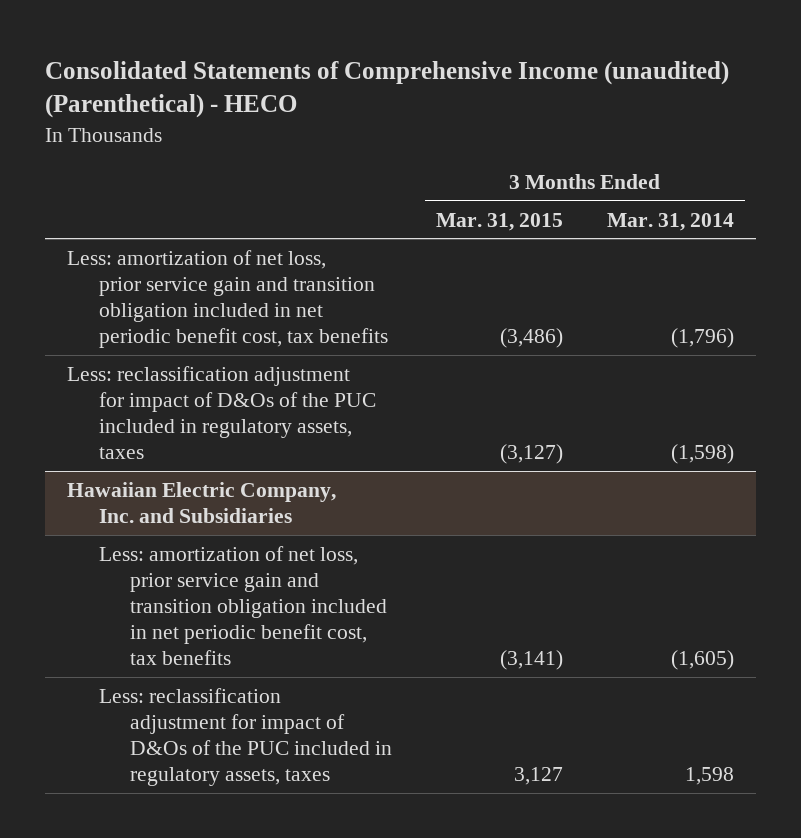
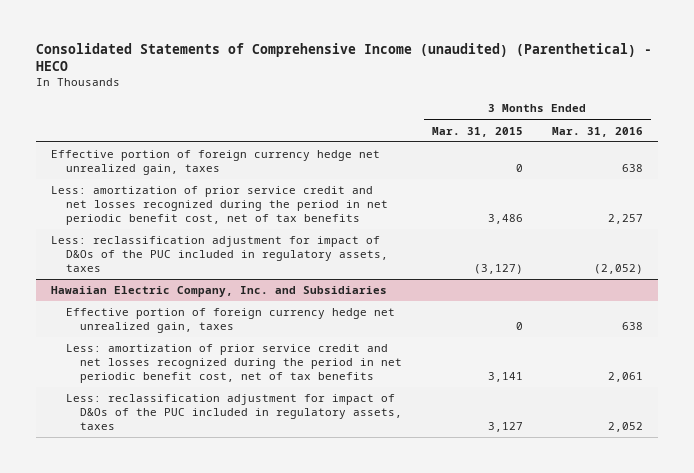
- | 3 Months Ended Mar. 31, 2015 | 3 Months Ended Mar. 31, 2014
+ | 3 Months Ended Mar. 31, 2015 | 3 Months Ended Mar. 31, 2016
- Less: amortization of net loss, prior service gain and transition obligation included in net periodic benefit cost, tax benefits | (3,486) | (1,796)
+ Effective portion of foreign currency hedge net unrealized gain, taxes | 0 | 638
+ Less: amortization of prior service credit and net losses recognized during the period in net periodic benefit cost, net of tax benefits | 3,486 | 2,257
@ Hawaiian Electric Company, Inc. and Subsidiaries
- Less: amortization of net loss, prior service gain and transition obligation included in net periodic benefit cost, tax benefits | (3,141) | (1,605)
+ Effective portion of foreign currency hedge net unrealized gain, taxes | 0 | 638
+ Less: amortization of prior service credit and net losses recognized during the period in net periodic benefit cost, net of tax benefits | 3,141 | 2,061

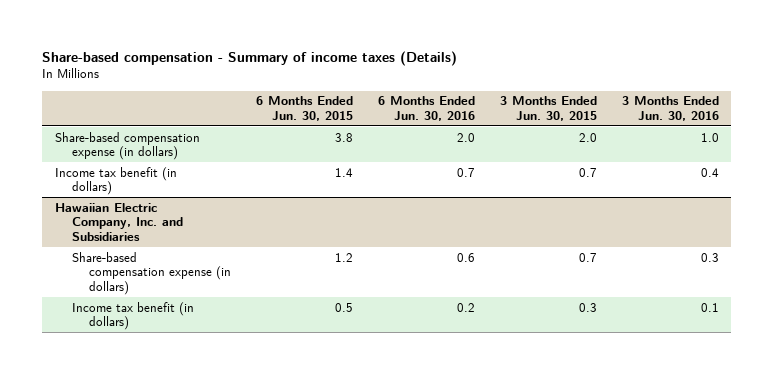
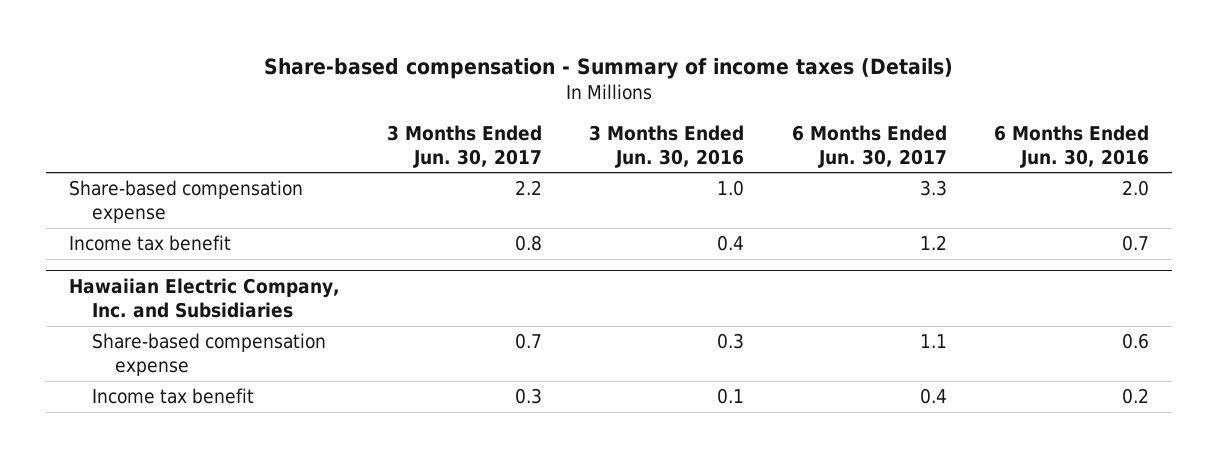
- | 6 Months Ended Jun. 30, 2015 | 6 Months Ended Jun. 30, 2016 | 3 Months Ended Jun. 30, 2015 | 3 Months Ended Jun. 30, 2016
+ | 3 Months Ended Jun. 30, 2017 | 3 Months Ended Jun. 30, 2016 | 6 Months Ended Jun. 30, 2017 | 6 Months Ended Jun. 30, 2016
- Share-based compensation expense (in dollars) | 3.8 | 2.0 | 2.0 | 1.0
- Income tax benefit (in dollars) | 1.4 | 0.7 | 0.7 | 0.4
+ Share-based compensation expense | 2.2 | 1.0 | 3.3 | 2.0
+ Income tax benefit | 0.8 | 0.4 | 1.2 | 0.7
@ Hawaiian Electric Company, Inc. and Subsidiaries
- Share-based compensation expense (in dollars) | 1.2 | 0.6 | 0.7 | 0.3
- Income tax benefit (in dollars) | 0.5 | 0.2 | 0.3 | 0.1
+ Share-based compensation expense | 0.7 | 0.3 | 1.1 | 0.6
+ Income tax benefit | 0.3 | 0.1 | 0.4 | 0.2

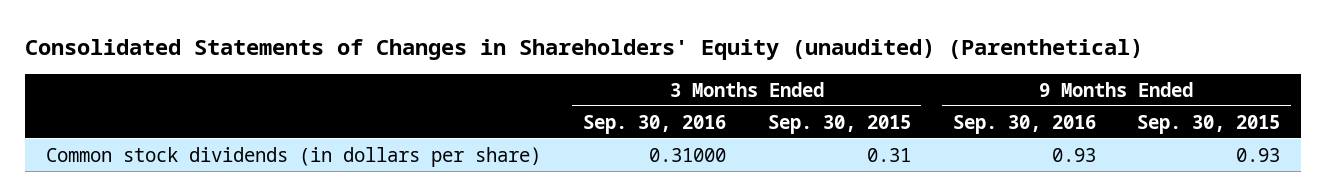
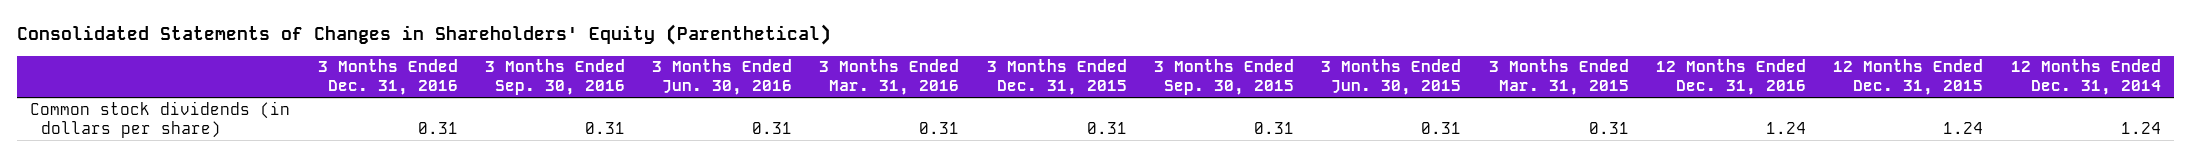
- Consolidated Statements of Changes in Shareholders' Equity (unaudited) (Parenthetical)
+ Consolidated Statements of Changes in Shareholders' Equity (Parenthetical)
- | 3 Months Ended Sep. 30, 2016 | 3 Months Ended Sep. 30, 2015 | 9 Months Ended Sep. 30, 2016 | 9 Months Ended Sep. 30, 2015
+ | 3 Months Ended Dec. 31, 2016 | 3 Months Ended Sep. 30, 2016 | 3 Months Ended Jun. 30, 2016 | 3 Months Ended Mar. 31, 2016 | 3 Months Ended Dec. 31, 2015 | 3 Months Ended Sep. 30, 2015 | 3 Months Ended Jun. 30, 2015 | 3 Months Ended Mar. 31, 2015 | 12 Months Ended Dec. 31, 2016 | 12 Months Ended Dec. 31, 2015 | 12 Months Ended Dec. 31, 2014
- Common stock dividends (in dollars per share) | 0.31000 | 0.31 | 0.93 | 0.93
+ Common stock dividends (in dollars per share) | 0.31 | 0.31 | 0.31 | 0.31 | 0.31 | 0.31 | 0.31 | 0.31 | 1.24 | 1.24 | 1.24

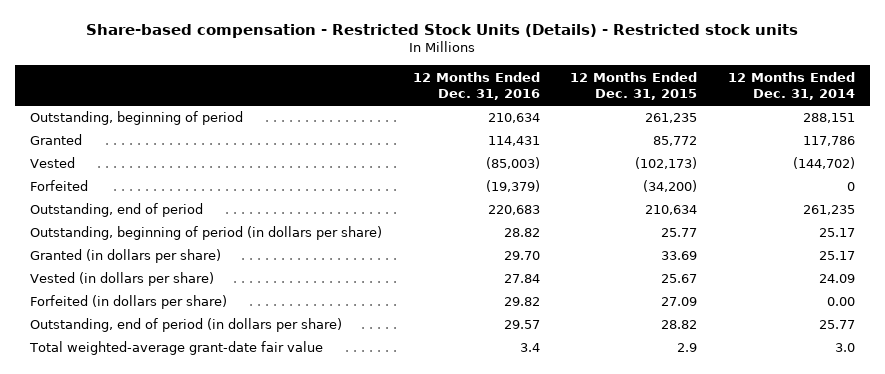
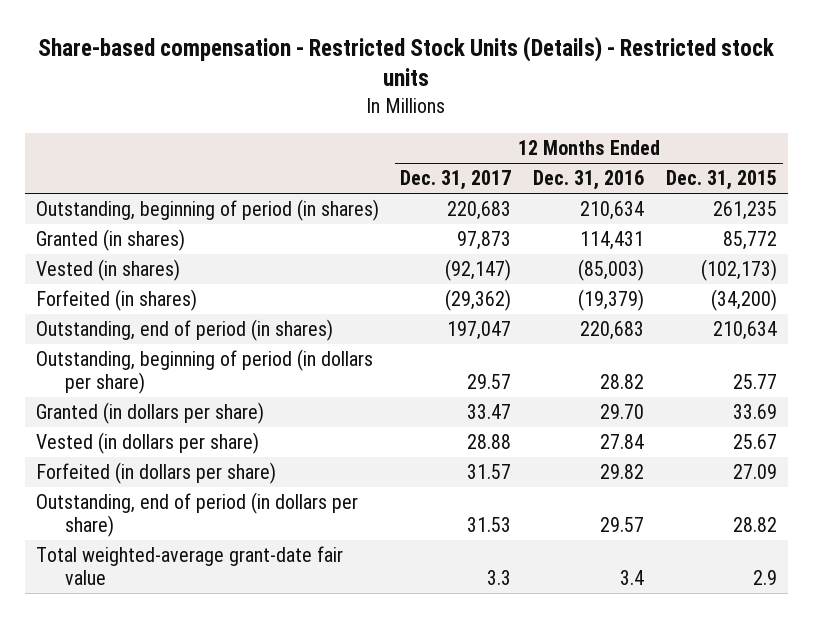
- | 12 Months Ended Dec. 31, 2016 | 12 Months Ended Dec. 31, 2015 | 12 Months Ended Dec. 31, 2014
+ | 12 Months Ended Dec. 31, 2017 | 12 Months Ended Dec. 31, 2016 | 12 Months Ended Dec. 31, 2015
- Outstanding, beginning of period | 210,634 | 261,235 | 288,151
- Granted | 114,431 | 85,772 | 117,786
- Vested | (85,003) | (102,173) | (144,702)
- Forfeited | (19,379) | (34,200) | 0
- Outstanding, end of period | 220,683 | 210,634 | 261,235
+ Outstanding, beginning of period (in shares) | 220,683 | 210,634 | 261,235
+ Granted (in shares) | 97,873 | 114,431 | 85,772
+ Vested (in shares) | (92,147) | (85,003) | (102,173)
+ Forfeited (in shares) | (29,362) | (19,379) | (34,200)
+ Outstanding, end of period (in shares) | 197,047 | 220,683 | 210,634

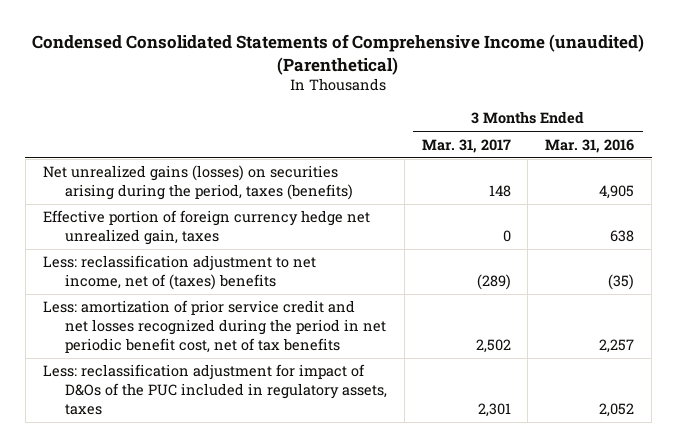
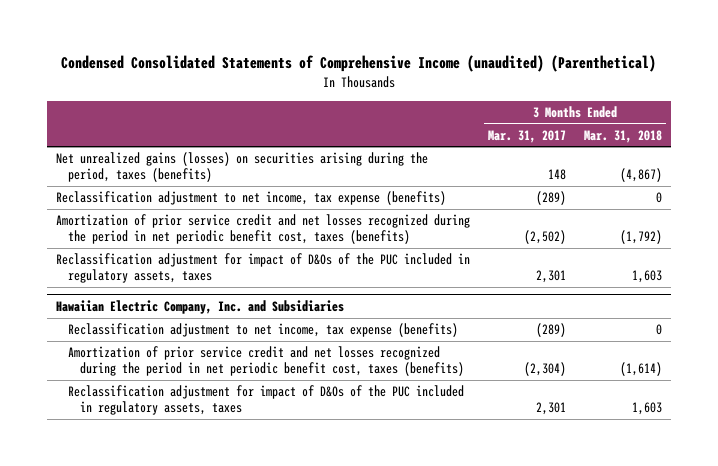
- | 3 Months Ended Mar. 31, 2017 | 3 Months Ended Mar. 31, 2016
+ | 3 Months Ended Mar. 31, 2017 | 3 Months Ended Mar. 31, 2018
- Effective portion of foreign currency hedge net unrealized gain, taxes | 0 | 638
- Less: reclassification adjustment to net income, net of (taxes) benefits | (289) | (35)
- Less: amortization of prior service credit and net losses recognized during the period in net periodic benefit cost, net of tax benefits | 2,502 | 2,257
- Less: reclassification adjustment for impact of D&Os of the PUC included in regulatory assets, taxes | 2,301 | 2,052
+ Reclassification adjustment to net income, tax expense (benefits) | (289) | 0
+ Amortization of prior service credit and net losses recognized during the period in net periodic benefit cost, taxes (benefits) | (2,502) | (1,792)
+ Reclassification adjustment for impact of D&Os of the PUC included in regulatory assets, taxes | 2,301 | 1,603
+ Hawaiian Electric Company, Inc. and Subsidiaries
+ Reclassification adjustment to net income, tax expense (benefits) | (289) | 0
+ Amortization of prior service credit and net losses recognized during the period in net periodic benefit cost, taxes (benefits) | (2,304) | (1,614)
+ Reclassification adjustment for impact of D&Os of the PUC included in regulatory assets, taxes | 2,301 | 1,603

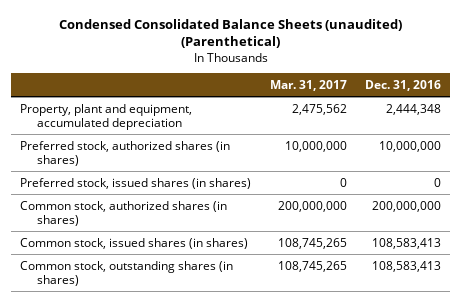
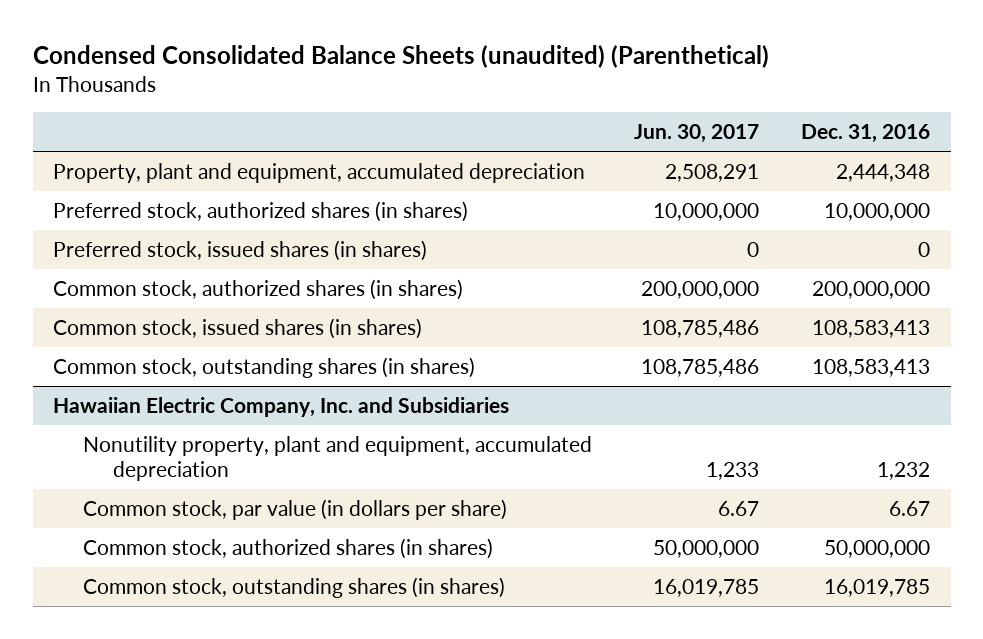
- | Mar. 31, 2017 | Dec. 31, 2016
+ | Jun. 30, 2017 | Dec. 31, 2016
+ Hawaiian Electric Company, Inc. and Subsidiaries
+ Nonutility property, plant and equipment, accumulated depreciation | 1,233 | 1,232
+ Common stock, par value (in dollars per share) | 6.67 | 6.67
+ Common stock, authorized shares (in shares) | 50,000,000 | 50,000,000
+ Common stock, outstanding shares (in shares) | 16,019,785 | 16,019,785

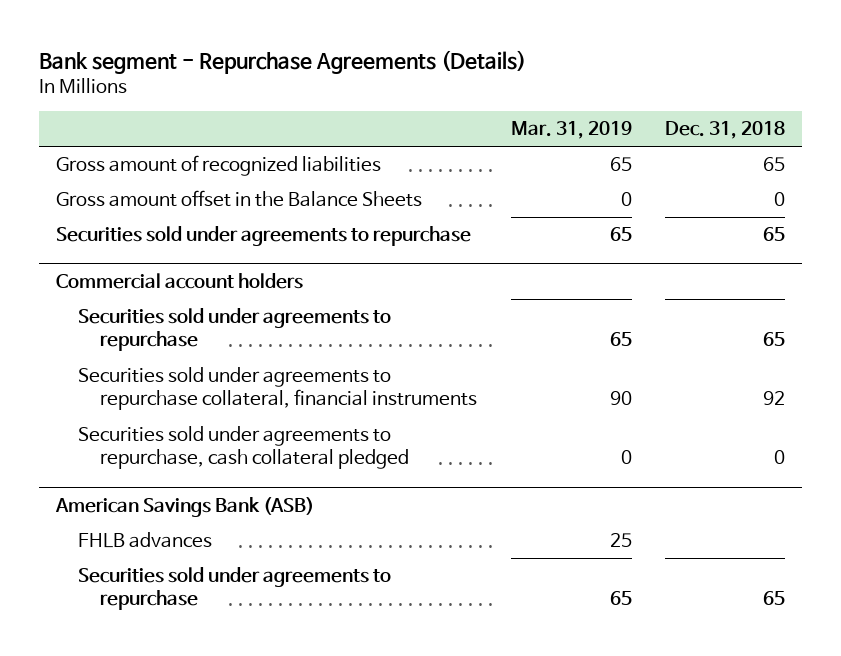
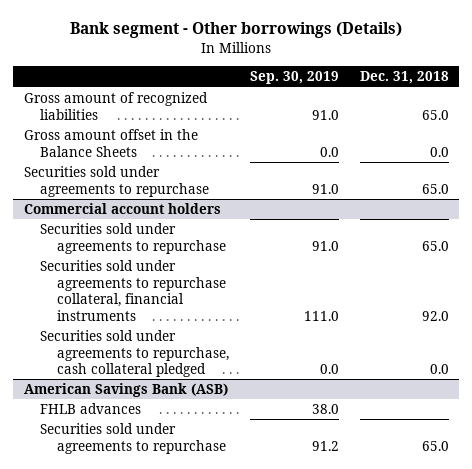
- Bank segment - Repurchase Agreements (Details)
+ Bank segment - Other borrowings (Details)
- | Mar. 31, 2019 | Dec. 31, 2018
+ | Sep. 30, 2019 | Dec. 31, 2018
- Gross amount of recognized liabilities | 65 | 65
- Gross amount offset in the Balance Sheets | 0 | 0
- Securities sold under agreements to repurchase | 65 | 65
+ Gross amount of recognized liabilities | 91.0 | 65.0
+ Gross amount offset in the Balance Sheets | 0.0 | 0.0
+ Securities sold under agreements to repurchase | 91.0 | 65.0
@ Commercial account holders
- Securities sold under agreements to repurchase | 65 | 65
- Securities sold under agreements to repurchase collateral, financial instruments | 90 | 92
- Securities sold under agreements to repurchase, cash collateral pledged | 0 | 0
+ Securities sold under agreements to repurchase | 91.0 | 65.0
+ Securities sold under agreements to repurchase collateral, financial instruments | 111.0 | 92.0
+ Securities sold under agreements to repurchase, cash collateral pledged | 0.0 | 0.0
@ American Savings Bank (ASB)
- Securities sold under agreements to repurchase | 65 | 65
+ Securities sold under agreements to repurchase | 91.2 | 65.0

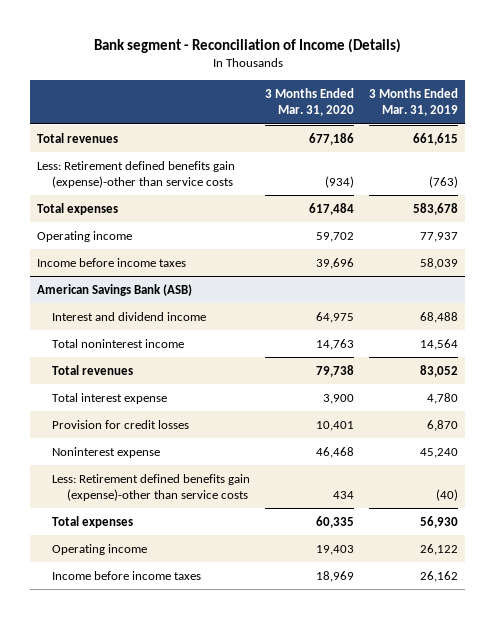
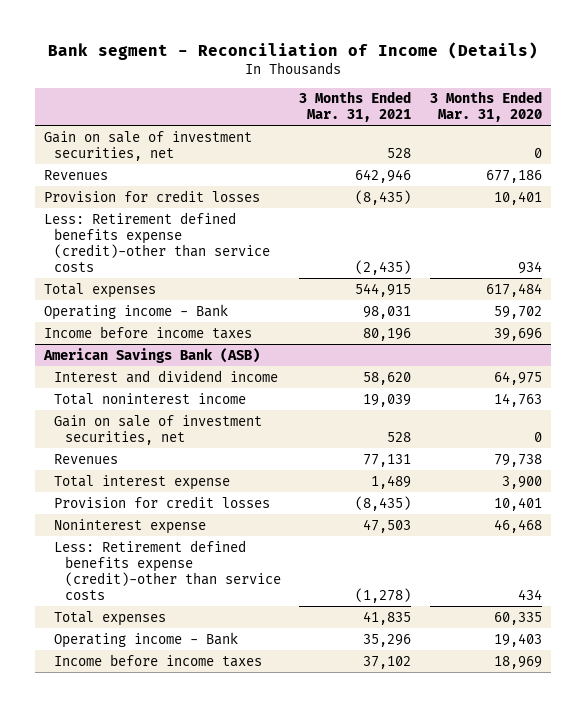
- | 3 Months Ended Mar. 31, 2020 | 3 Months Ended Mar. 31, 2019
+ | 3 Months Ended Mar. 31, 2021 | 3 Months Ended Mar. 31, 2020
- Total revenues | 677,186 | 661,615
- Less: Retirement defined benefits gain (expense)-other than service costs | (934) | (763)
+ Gain on sale of investment securities, net | 528 | 0
+ Revenues | 642,946 | 677,186
+ Provision for credit losses | (8,435) | 10,401
+ Less: Retirement defined benefits expense (credit)-other than service costs | (2,435) | 934
- Operating income | 59,702 | 77,937
+ Operating income - Bank | 98,031 | 59,702
@ American Savings Bank (ASB)
- Total revenues | 79,738 | 83,052
+ Gain on sale of investment securities, net | 528 | 0
+ Revenues | 77,131 | 79,738
- Less: Retirement defined benefits gain (expense)-other than service costs | 434 | (40)
+ Less: Retirement defined benefits expense (credit)-other than service costs | (1,278) | 434
- Operating income | 19,403 | 26,122
+ Operating income - Bank | 35,296 | 19,403

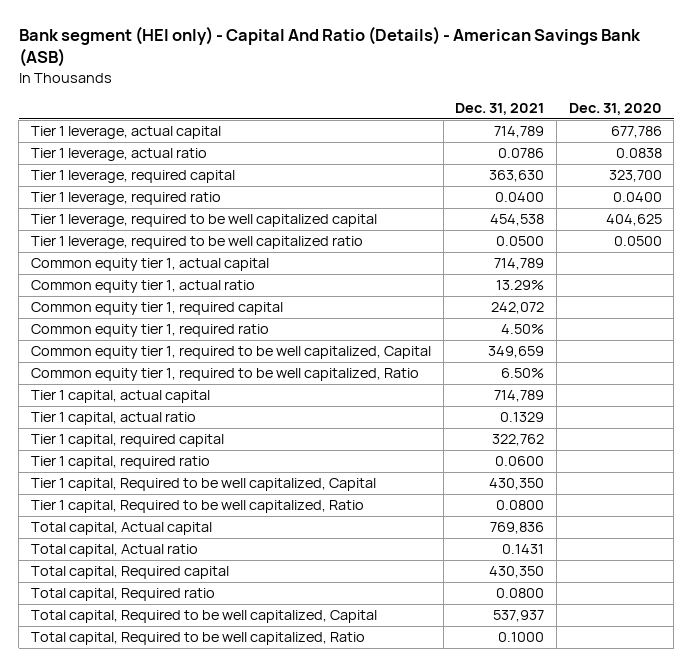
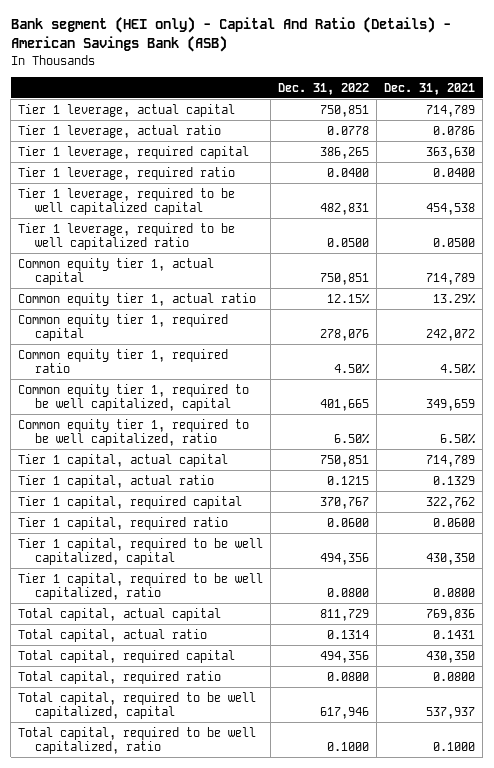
- | Dec. 31, 2021 | Dec. 31, 2020
+ | Dec. 31, 2022 | Dec. 31, 2021
- Common equity tier 1, required to be well capitalized, Capital | 349,659 |
- Common equity tier 1, required to be well capitalized, Ratio | 6.50% |
+ Common equity tier 1, required to be well capitalized, capital | 401,665 | 349,659
+ Common equity tier 1, required to be well capitalized, ratio | 6.50% | 6.50%
- Tier 1 capital, Required to be well capitalized, Capital | 430,350 |
- Tier 1 capital, Required to be well capitalized, Ratio | 0.0800 |
- Total capital, Actual capital | 769,836 |
- Total capital, Actual ratio | 0.1431 |
- Total capital, Required capital | 430,350 |
- Total capital, Required ratio | 0.0800 |
- Total capital, Required to be well capitalized, Capital | 537,937 |
- Total capital, Required to be well capitalized, Ratio | 0.1000 |
+ Tier 1 capital, required to be well capitalized, capital | 494,356 | 430,350
+ Tier 1 capital, required to be well capitalized, ratio | 0.0800 | 0.0800
+ Total capital, actual capital | 811,729 | 769,836
+ Total capital, actual ratio | 0.1314 | 0.1431
+ Total capital, required capital | 494,356 | 430,350
+ Total capital, required ratio | 0.0800 | 0.0800
+ Total capital, required to be well capitalized, capital | 617,946 | 537,937
+ Total capital, required to be well capitalized, ratio | 0.1000 | 0.1000

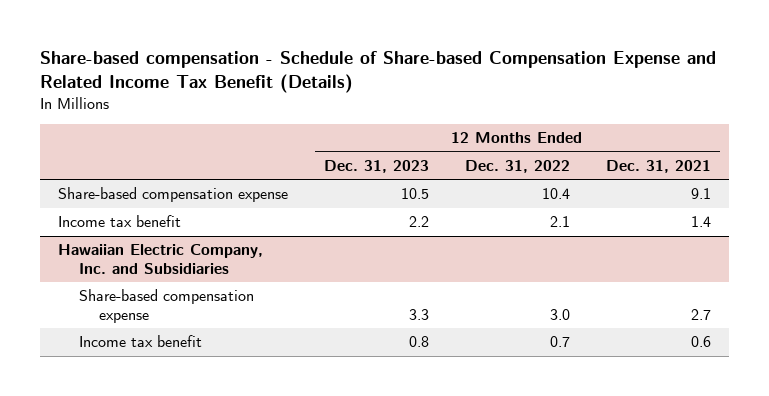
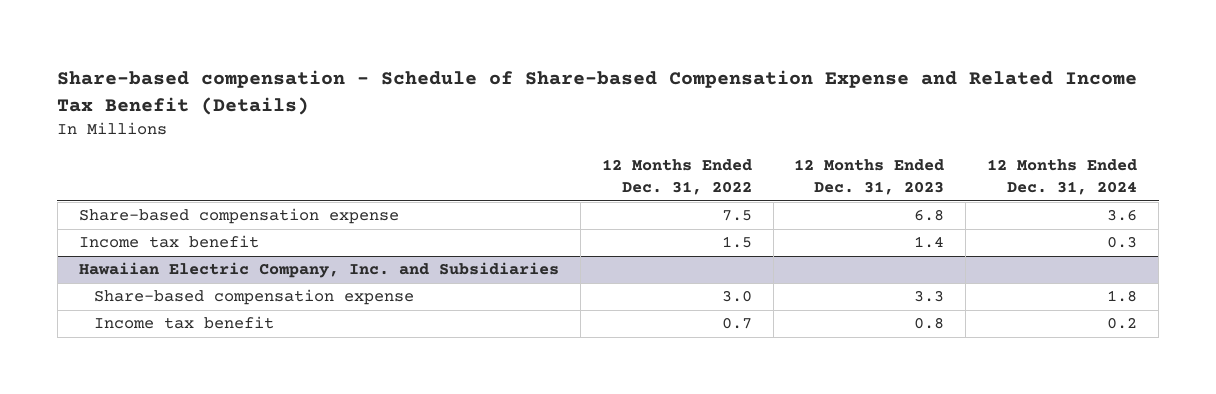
- | 12 Months Ended Dec. 31, 2023 | 12 Months Ended Dec. 31, 2022 | 12 Months Ended Dec. 31, 2021
+ | 12 Months Ended Dec. 31, 2022 | 12 Months Ended Dec. 31, 2023 | 12 Months Ended Dec. 31, 2024
- Share-based compensation expense | 10.5 | 10.4 | 9.1
- Income tax benefit | 2.2 | 2.1 | 1.4
+ Share-based compensation expense | 7.5 | 6.8 | 3.6
+ Income tax benefit | 1.5 | 1.4 | 0.3

